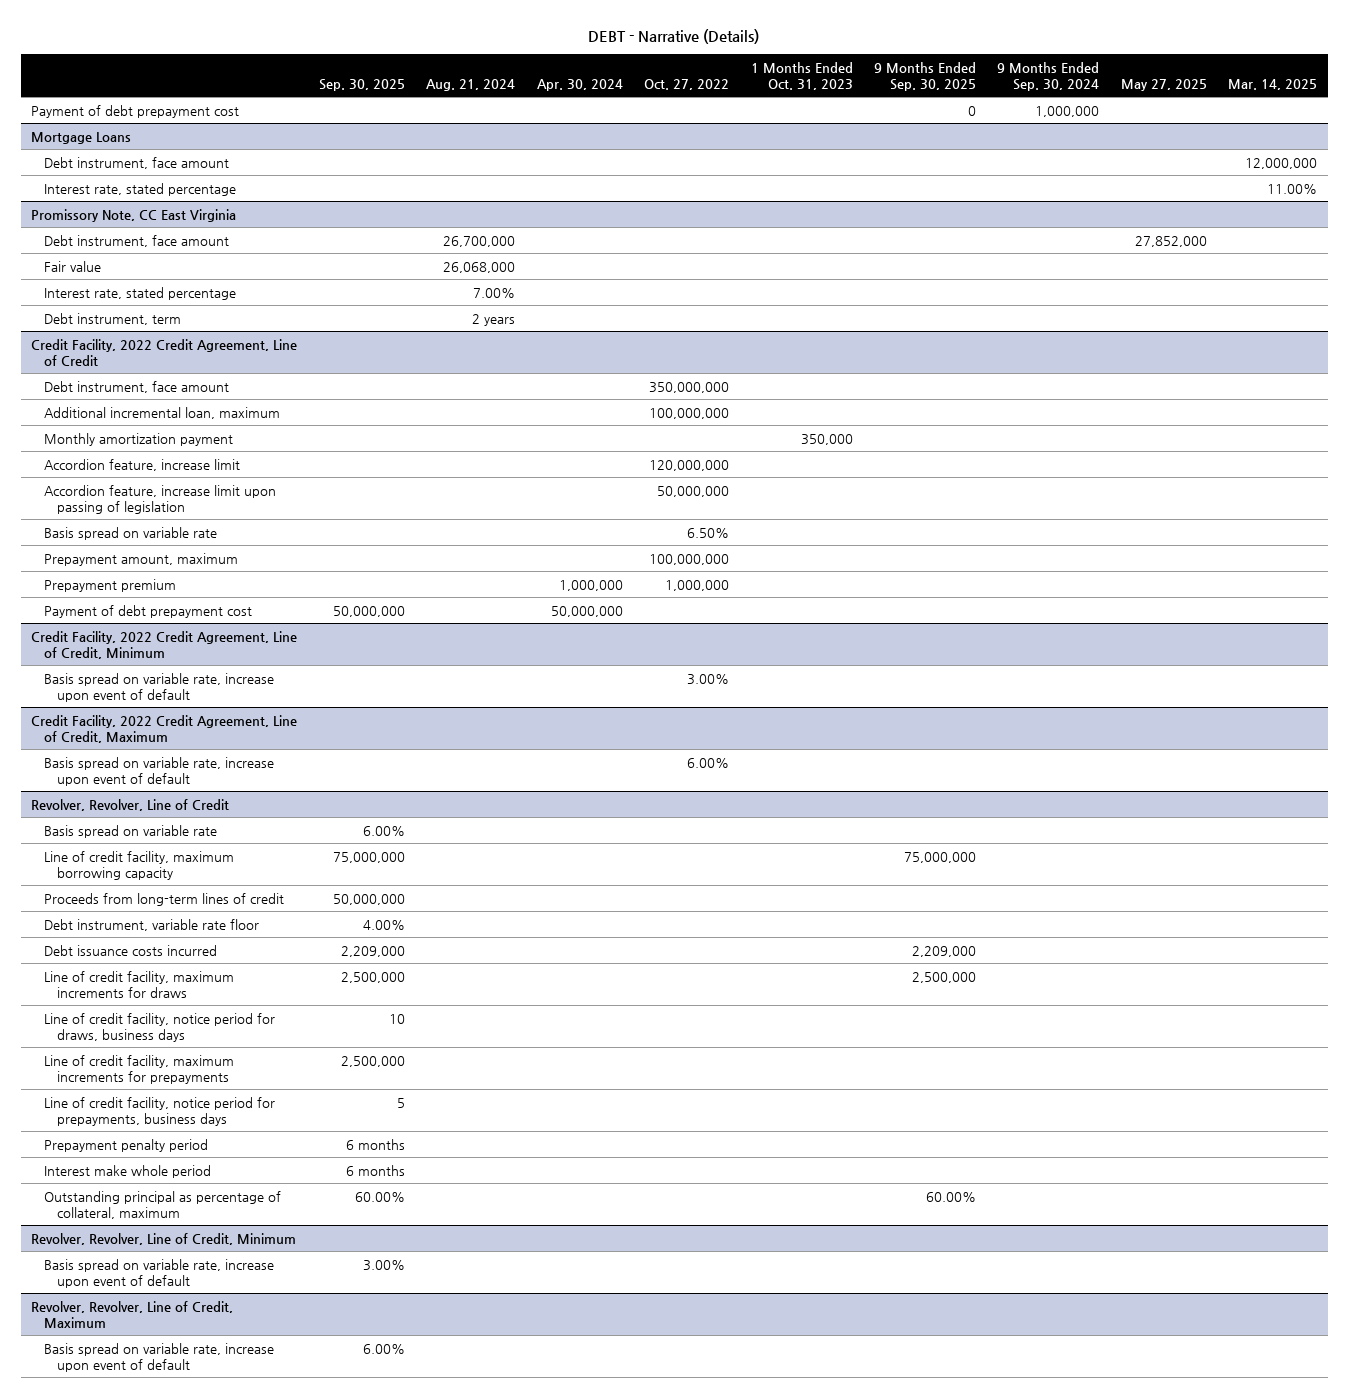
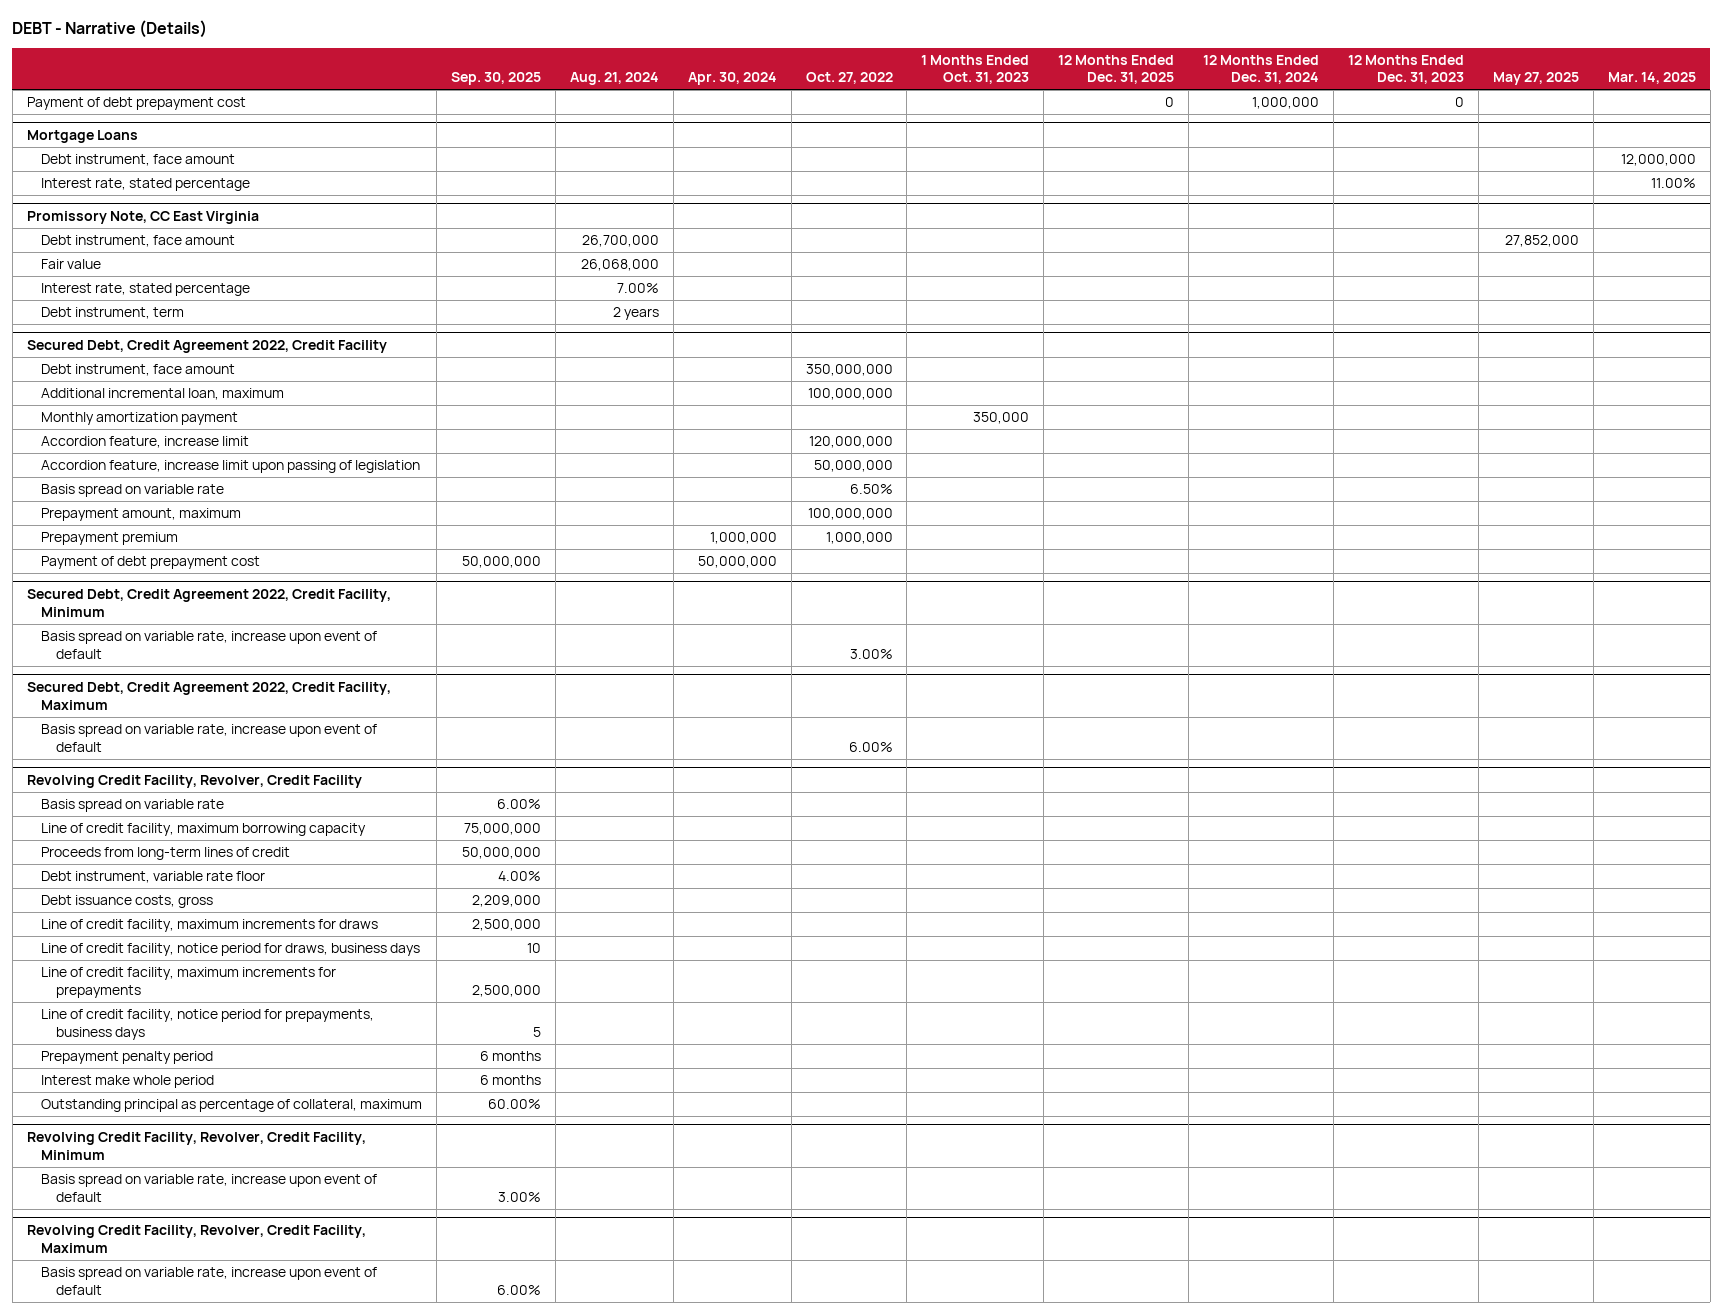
- | Sep. 30, 2025 | Aug. 21, 2024 | Apr. 30, 2024 | Oct. 27, 2022 | 1 Months Ended Oct. 31, 2023 | 9 Months Ended Sep. 30, 2025 | 9 Months Ended Sep. 30, 2024 | May 27, 2025 | Mar. 14, 2025
+ | Sep. 30, 2025 | Aug. 21, 2024 | Apr. 30, 2024 | Oct. 27, 2022 | 1 Months Ended Oct. 31, 2023 | 12 Months Ended Dec. 31, 2025 | 12 Months Ended Dec. 31, 2024 | 12 Months Ended Dec. 31, 2023 | May 27, 2025 | Mar. 14, 2025
- Credit Facility, 2022 Credit Agreement, Line of Credit
+ Secured Debt, Credit Agreement 2022, Credit Facility
- Credit Facility, 2022 Credit Agreement, Line of Credit, Minimum
+ Secured Debt, Credit Agreement 2022, Credit Facility, Minimum
- Credit Facility, 2022 Credit Agreement, Line of Credit, Maximum
+ Secured Debt, Credit Agreement 2022, Credit Facility, Maximum
- Revolver, Revolver, Line of Credit
+ Revolving Credit Facility, Revolver, Credit Facility
- Debt issuance costs incurred | 2,209,000 | | | | | 2,209,000 | | |
+ Debt issuance costs, gross | 2,209,000 | | | | | | | | |
- Revolver, Revolver, Line of Credit, Minimum
+ Revolving Credit Facility, Revolver, Credit Facility, Minimum
- Revolver, Revolver, Line of Credit, Maximum
+ Revolving Credit Facility, Revolver, Credit Facility, Maximum

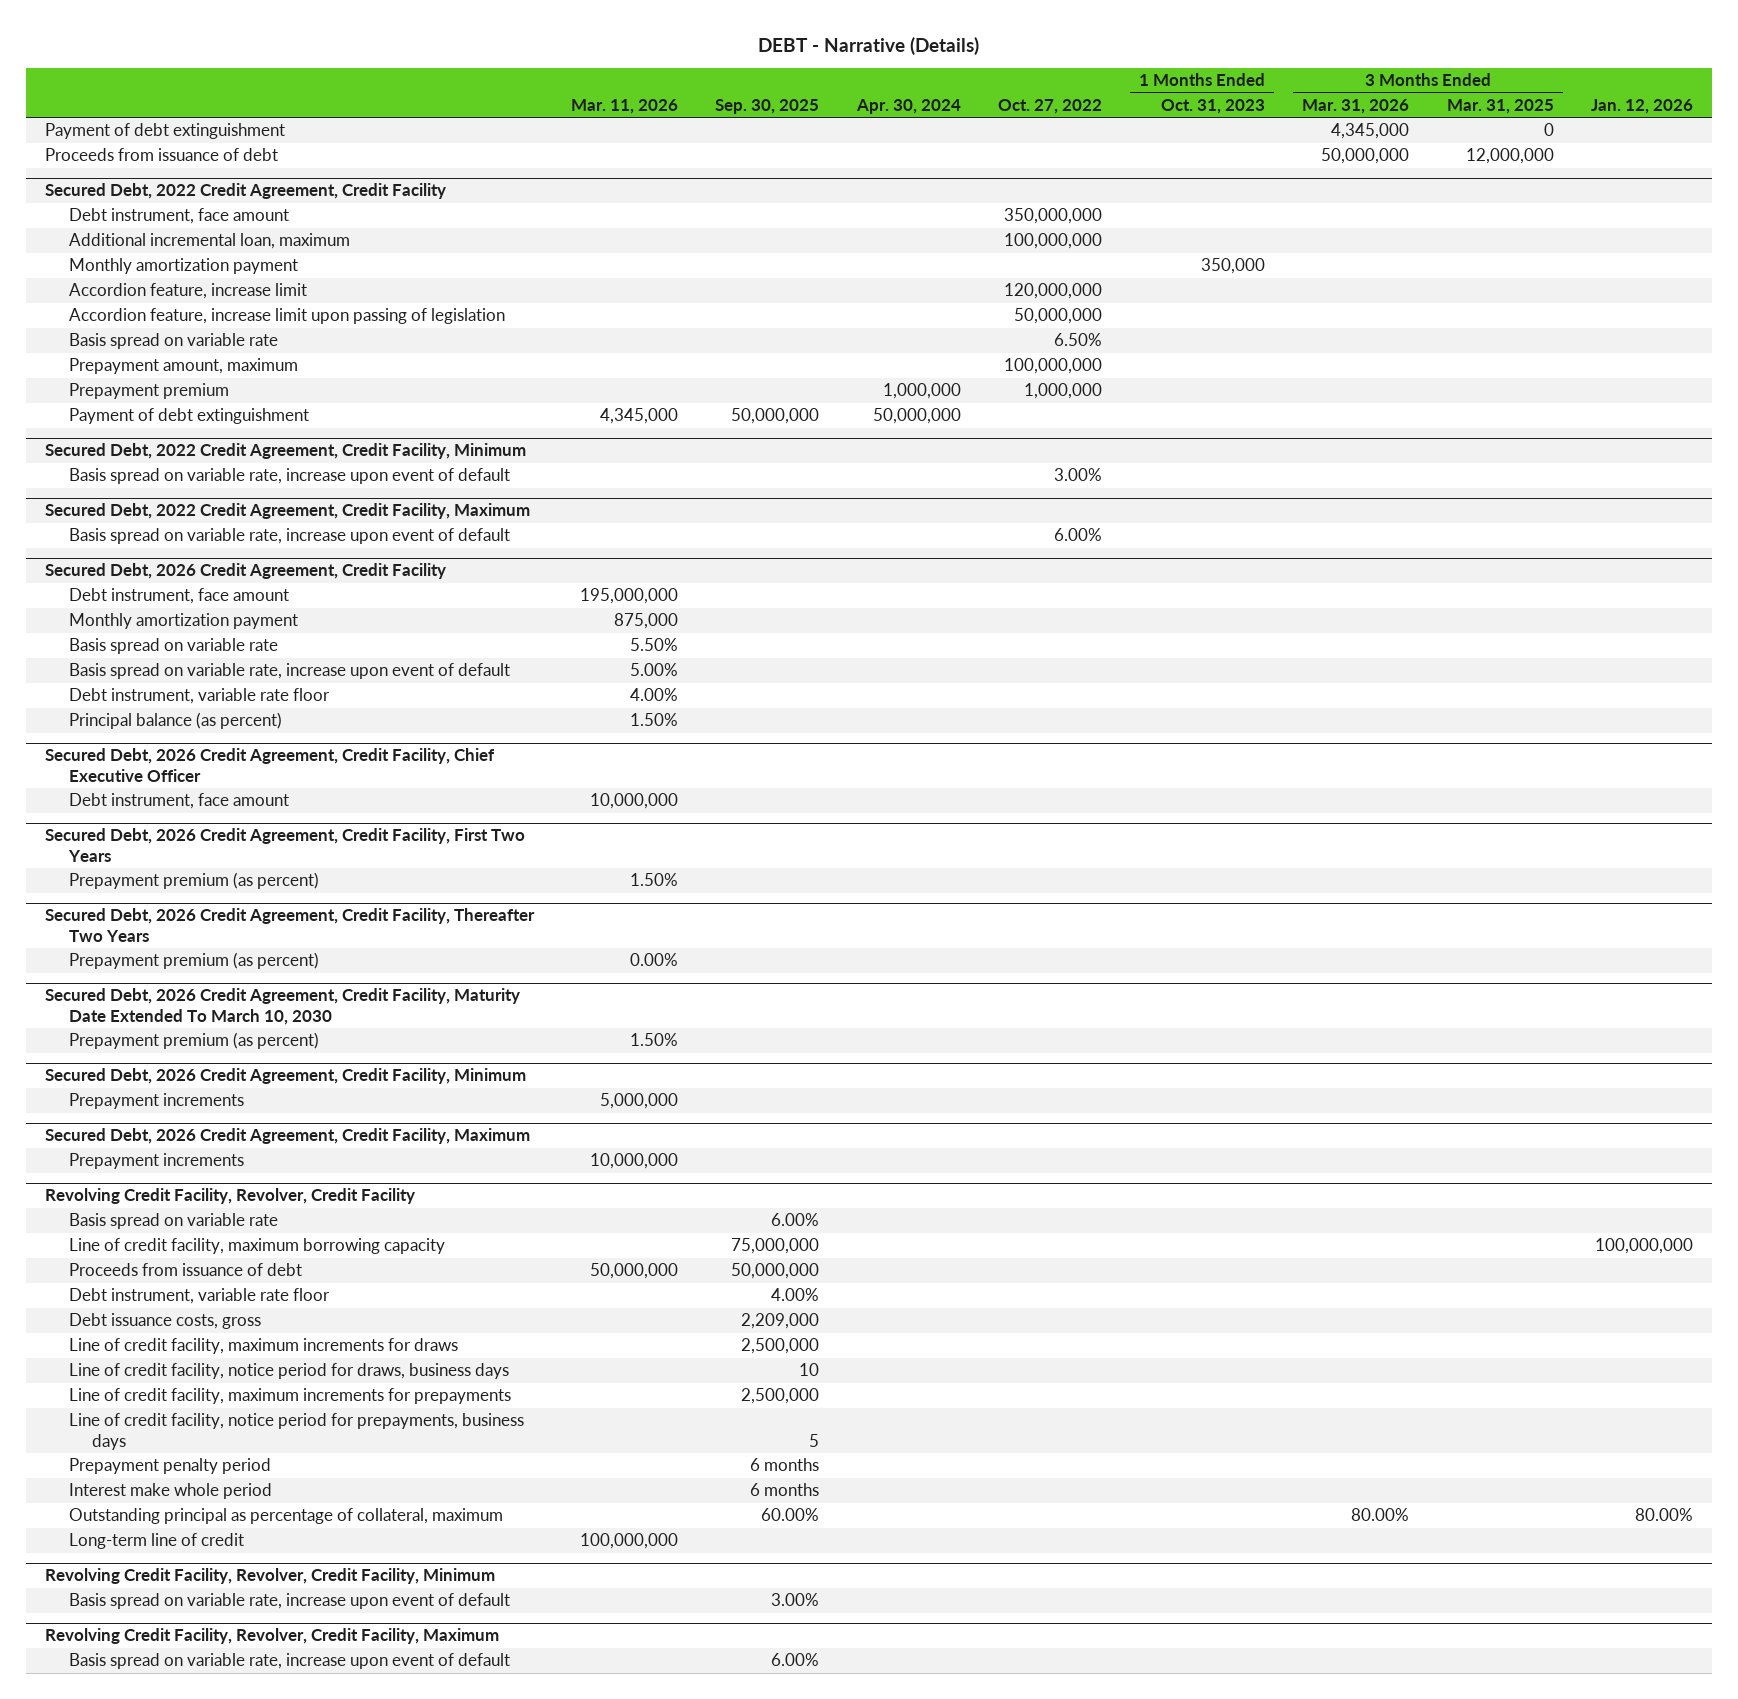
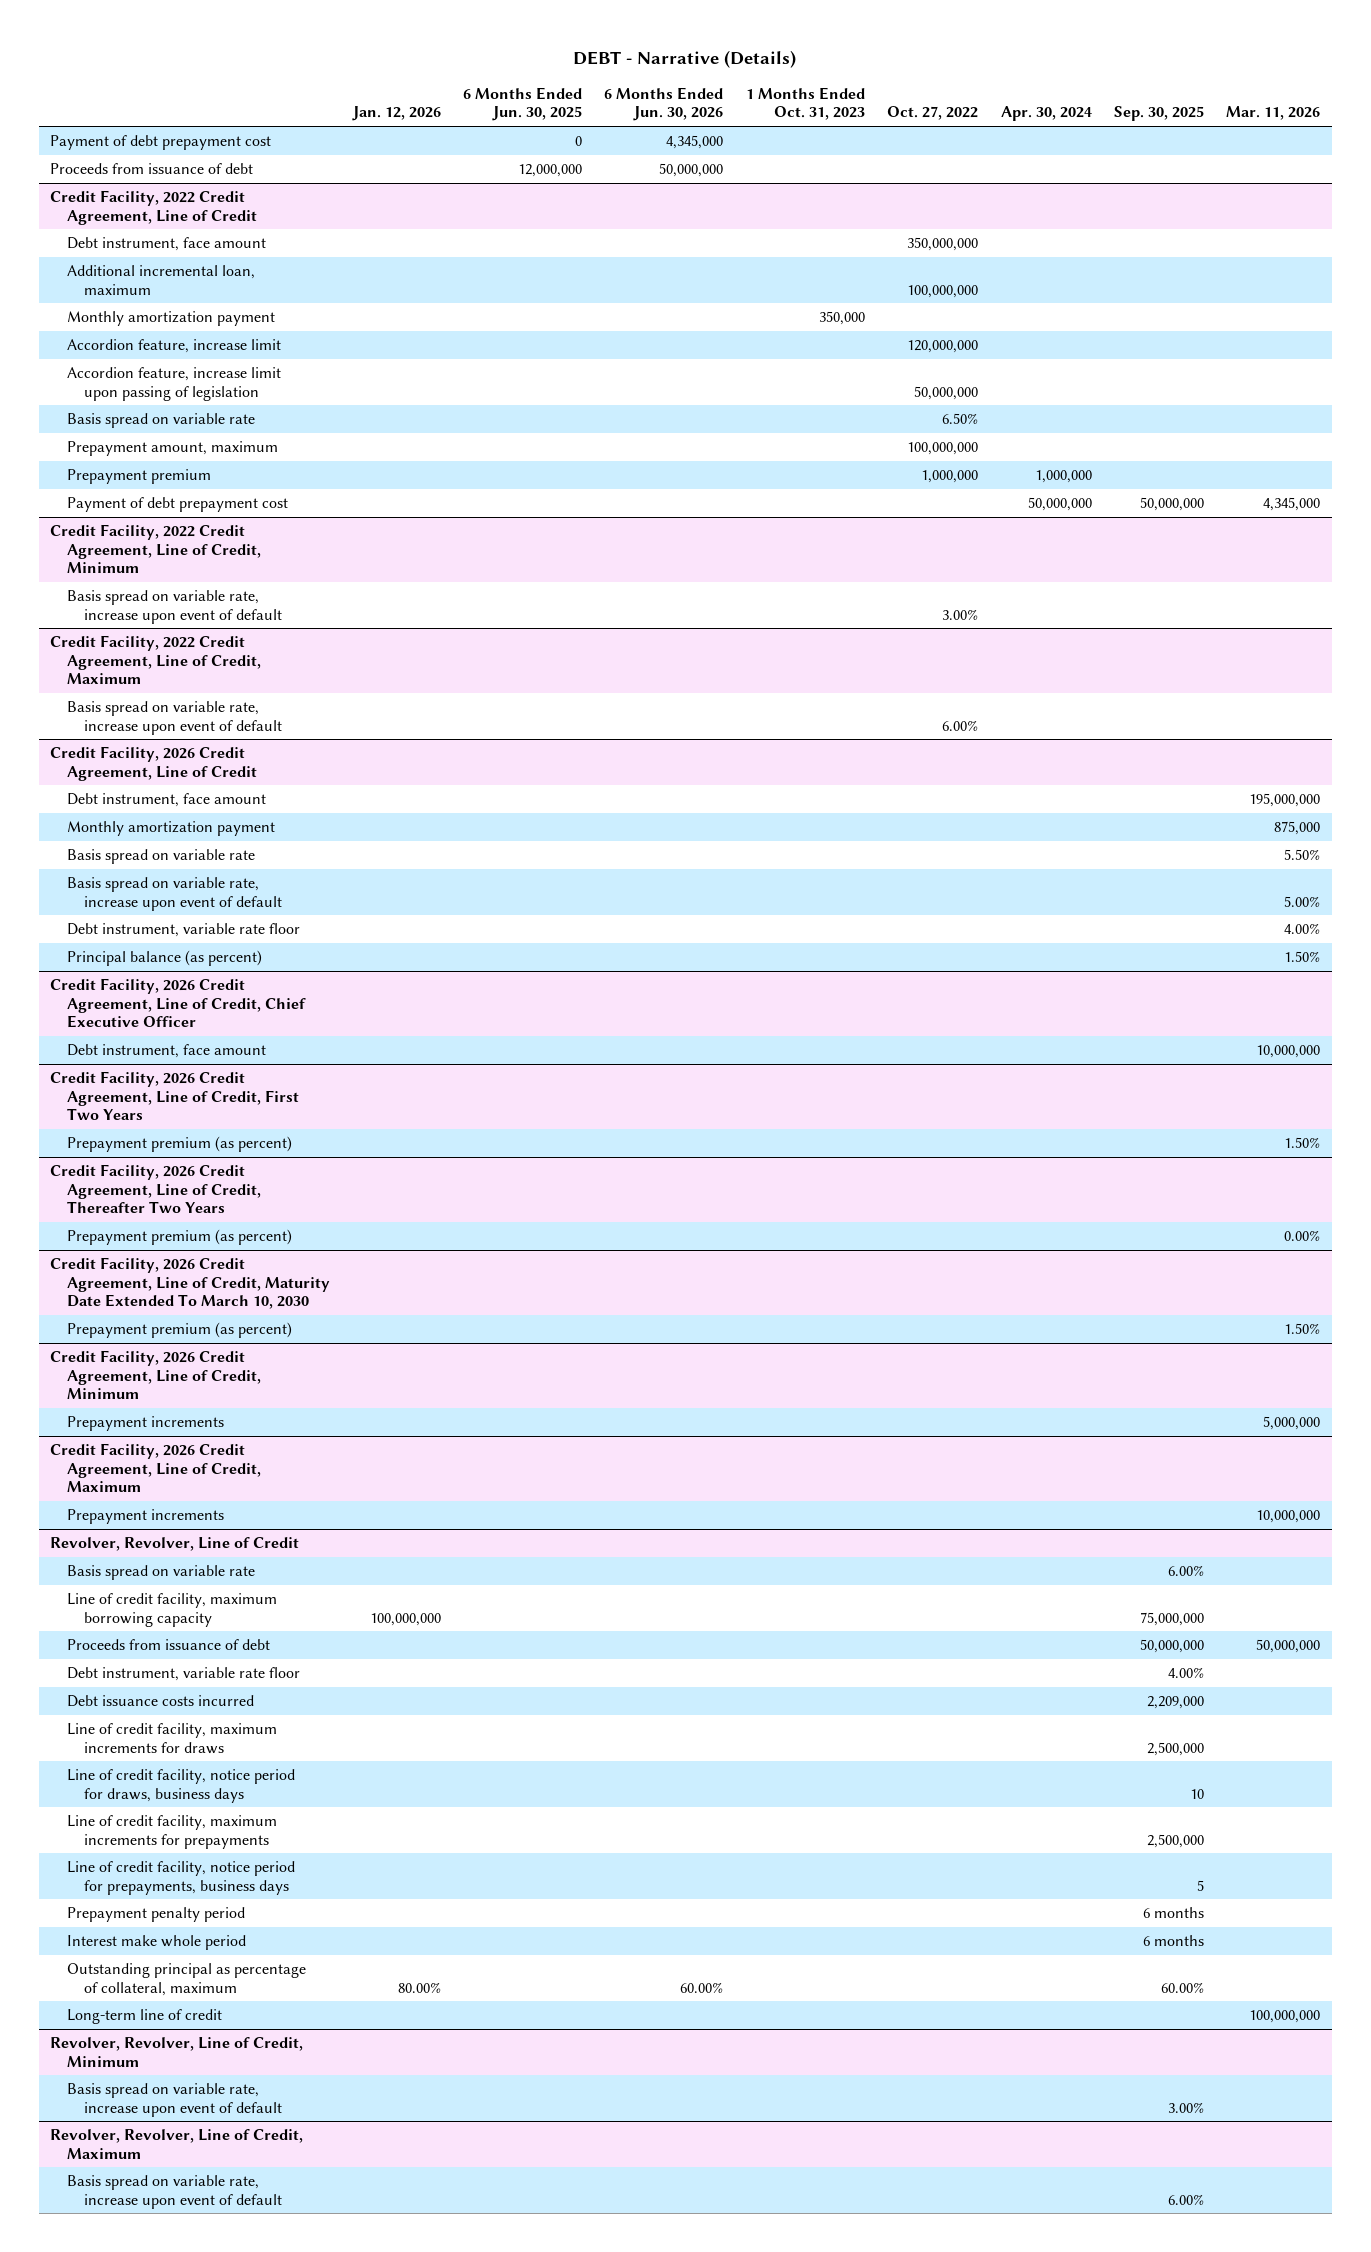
- | Mar. 11, 2026 | Sep. 30, 2025 | Apr. 30, 2024 | Oct. 27, 2022 | 1 Months Ended Oct. 31, 2023 | 3 Months Ended Mar. 31, 2026 | 3 Months Ended Mar. 31, 2025 | Jan. 12, 2026
+ | Jan. 12, 2026 | 6 Months Ended Jun. 30, 2025 | 6 Months Ended Jun. 30, 2026 | 1 Months Ended Oct. 31, 2023 | Oct. 27, 2022 | Apr. 30, 2024 | Sep. 30, 2025 | Mar. 11, 2026
- Payment of debt extinguishment | | | | | | 4,345,000 | 0 |
+ Payment of debt prepayment cost | | 0 | 4,345,000 | | | | |
- Secured Debt, 2022 Credit Agreement, Credit Facility
+ Credit Facility, 2022 Credit Agreement, Line of Credit
- Payment of debt extinguishment | 4,345,000 | 50,000,000 | 50,000,000 | | | | |
- Secured Debt, 2022 Credit Agreement, Credit Facility, Minimum
+ Payment of debt prepayment cost | | | | | | 50,000,000 | 50,000,000 | 4,345,000
+ Credit Facility, 2022 Credit Agreement, Line of Credit, Minimum
- Secured Debt, 2022 Credit Agreement, Credit Facility, Maximum
+ Credit Facility, 2022 Credit Agreement, Line of Credit, Maximum
- Secured Debt, 2026 Credit Agreement, Credit Facility
+ Credit Facility, 2026 Credit Agreement, Line of Credit
- Secured Debt, 2026 Credit Agreement, Credit Facility, Chief Executive Officer
+ Credit Facility, 2026 Credit Agreement, Line of Credit, Chief Executive Officer
- Secured Debt, 2026 Credit Agreement, Credit Facility, First Two Years
+ Credit Facility, 2026 Credit Agreement, Line of Credit, First Two Years
- Secured Debt, 2026 Credit Agreement, Credit Facility, Thereafter Two Years
+ Credit Facility, 2026 Credit Agreement, Line of Credit, Thereafter Two Years
- Secured Debt, 2026 Credit Agreement, Credit Facility, Maturity Date Extended To March 10, 2030
+ Credit Facility, 2026 Credit Agreement, Line of Credit, Maturity Date Extended To March 10, 2030
- Secured Debt, 2026 Credit Agreement, Credit Facility, Minimum
+ Credit Facility, 2026 Credit Agreement, Line of Credit, Minimum
- Secured Debt, 2026 Credit Agreement, Credit Facility, Maximum
+ Credit Facility, 2026 Credit Agreement, Line of Credit, Maximum
- Revolving Credit Facility, Revolver, Credit Facility
+ Revolver, Revolver, Line of Credit
- Debt issuance costs, gross | | 2,209,000 | | | | | |
+ Debt issuance costs incurred | | | | | | | 2,209,000 |
- Revolving Credit Facility, Revolver, Credit Facility, Minimum
+ Revolver, Revolver, Line of Credit, Minimum
- Revolving Credit Facility, Revolver, Credit Facility, Maximum
+ Revolver, Revolver, Line of Credit, Maximum

